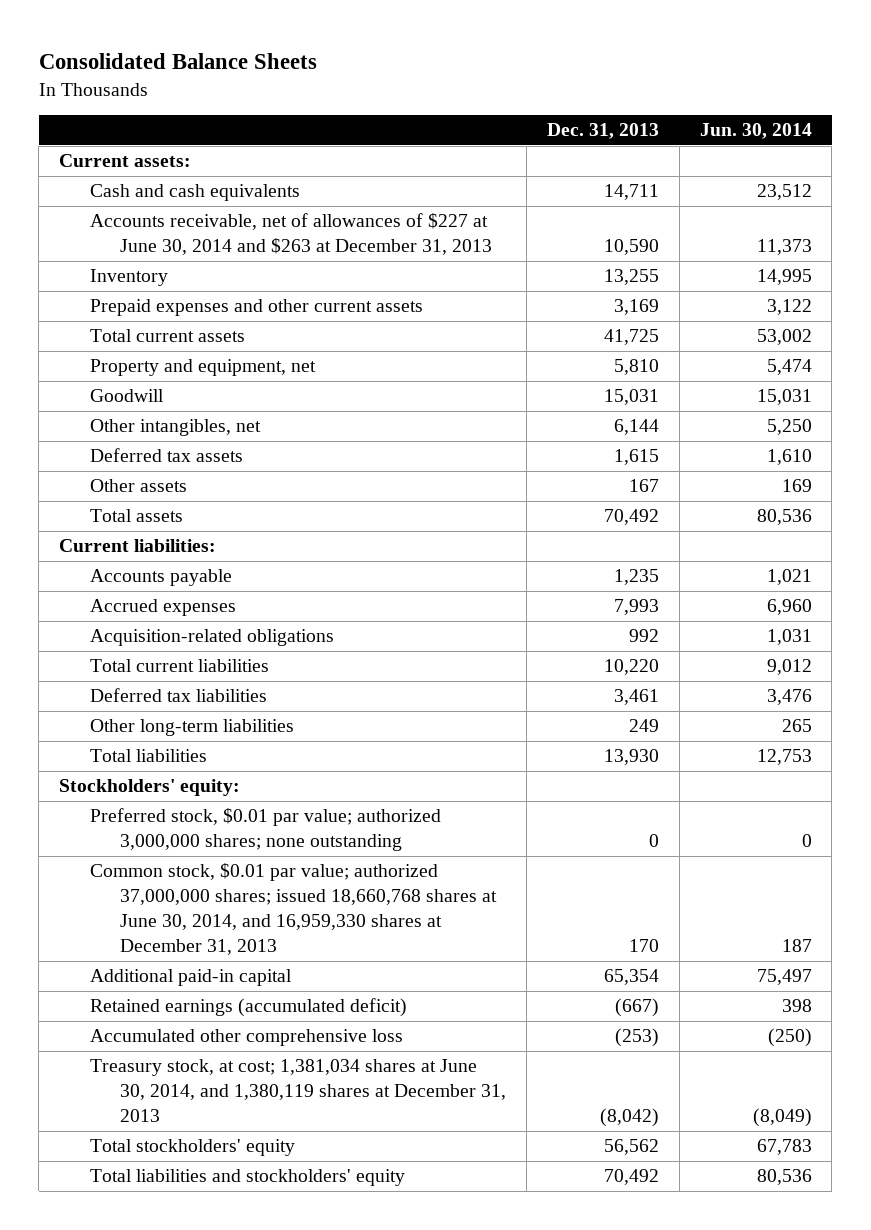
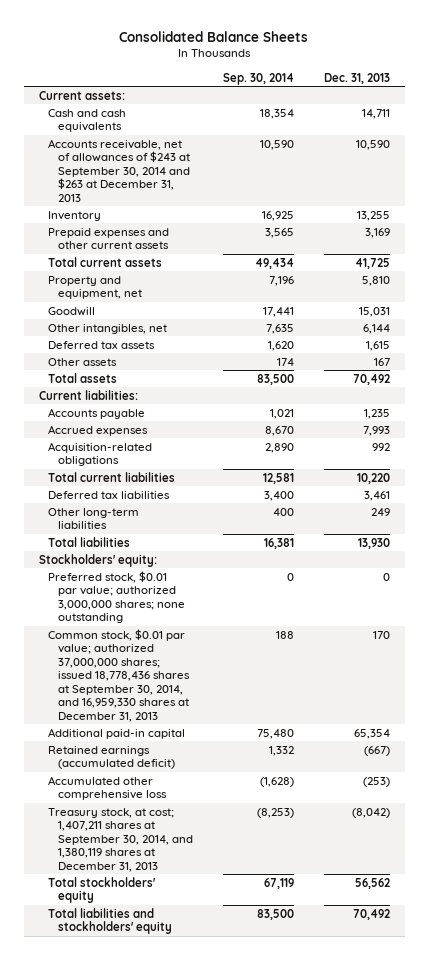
- | Dec. 31, 2013 | Jun. 30, 2014
+ | Sep. 30, 2014 | Dec. 31, 2013
- Accounts receivable, net of allowances of $227 at June 30, 2014 and $263 at December 31, 2013 | 10,590 | 11,373
+ Accounts receivable, net of allowances of $243 at September 30, 2014 and $263 at December 31, 2013 | 10,590 | 10,590
- Common stock, $0.01 par value; authorized 37,000,000 shares; issued 18,660,768 shares at June 30, 2014, and 16,959,330 shares at December 31, 2013 | 170 | 187
+ Common stock, $0.01 par value; authorized 37,000,000 shares; issued 18,778,436 shares at September 30, 2014, and 16,959,330 shares at December 31, 2013 | 188 | 170
- Treasury stock, at cost; 1,381,034 shares at June 30, 2014, and 1,380,119 shares at December 31, 2013 | (8,042) | (8,049)
+ Treasury stock, at cost; 1,407,211 shares at September 30, 2014, and 1,380,119 shares at December 31, 2013 | (8,253) | (8,042)

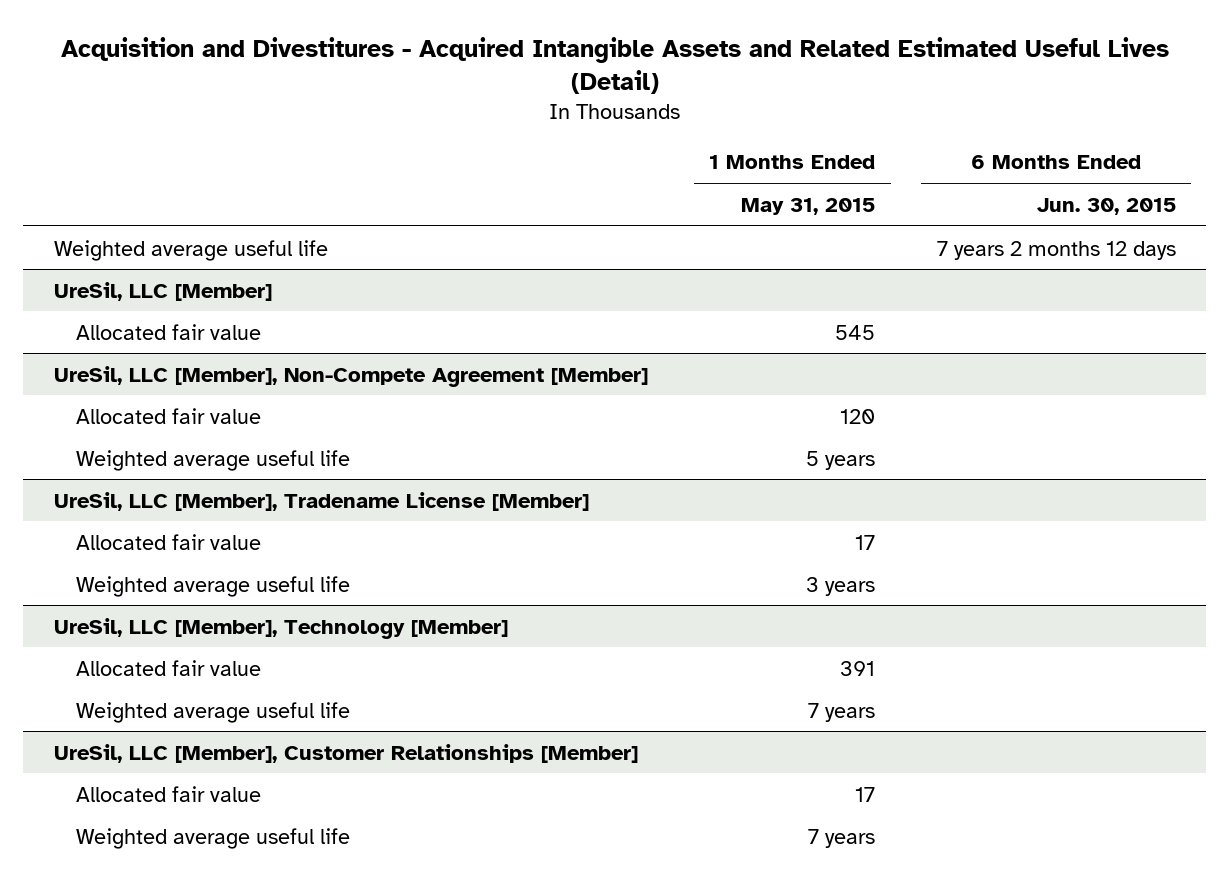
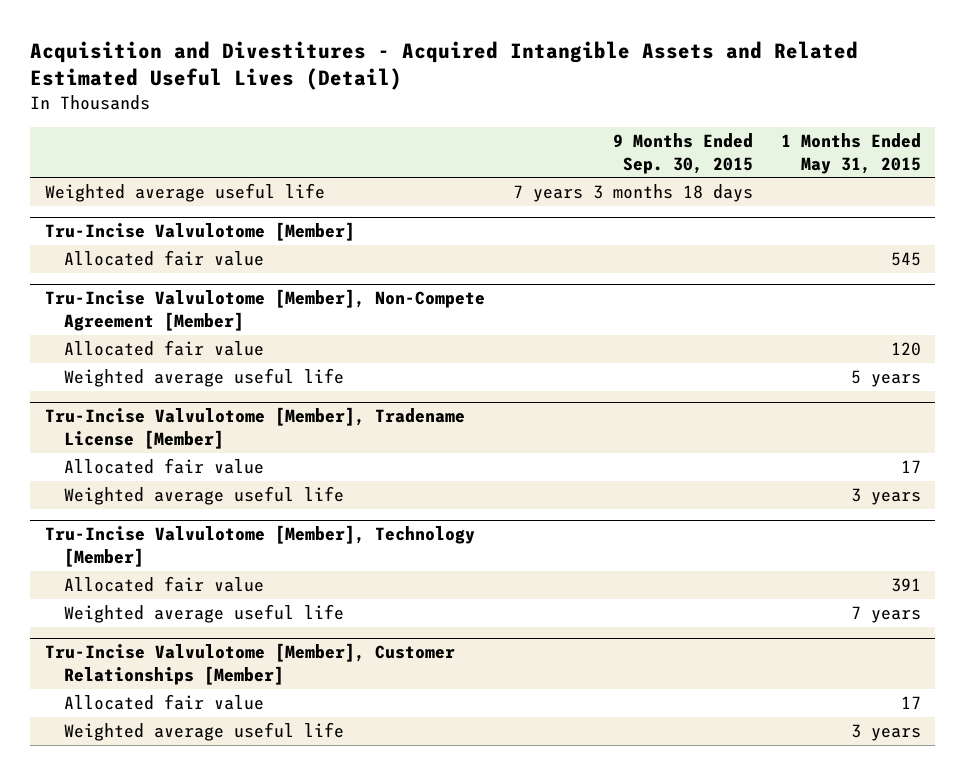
- | 1 Months Ended May 31, 2015 | 6 Months Ended Jun. 30, 2015
+ | 9 Months Ended Sep. 30, 2015 | 1 Months Ended May 31, 2015
- UreSil, LLC [Member]
+ Tru-Incise Valvulotome [Member]
- UreSil, LLC [Member], Non-Compete Agreement [Member]
+ Tru-Incise Valvulotome [Member], Non-Compete Agreement [Member]
- UreSil, LLC [Member], Tradename License [Member]
+ Tru-Incise Valvulotome [Member], Tradename License [Member]
- UreSil, LLC [Member], Technology [Member]
+ Tru-Incise Valvulotome [Member], Technology [Member]
- UreSil, LLC [Member], Customer Relationships [Member]
+ Tru-Incise Valvulotome [Member], Customer Relationships [Member]
- Weighted average useful life | 7 years |
+ Weighted average useful life | | 3 years

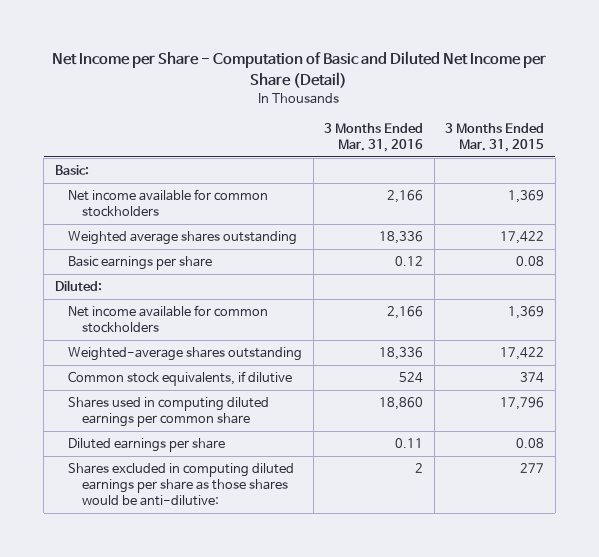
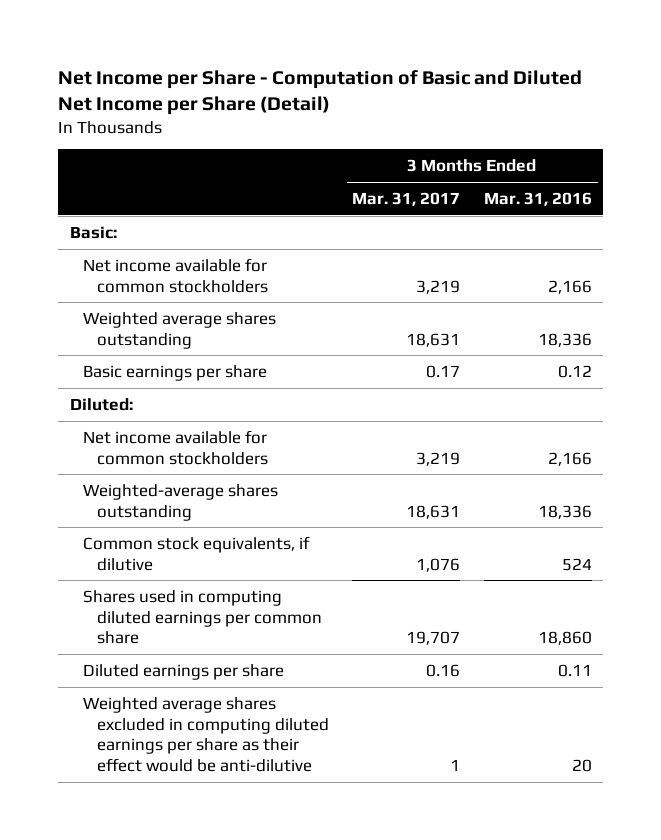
- | 3 Months Ended Mar. 31, 2016 | 3 Months Ended Mar. 31, 2015
+ | 3 Months Ended Mar. 31, 2017 | 3 Months Ended Mar. 31, 2016
- Shares excluded in computing diluted earnings per share as those shares would be anti-dilutive: | 2 | 277
+ Weighted average shares excluded in computing diluted earnings per share as their effect would be anti-dilutive | 1 | 20

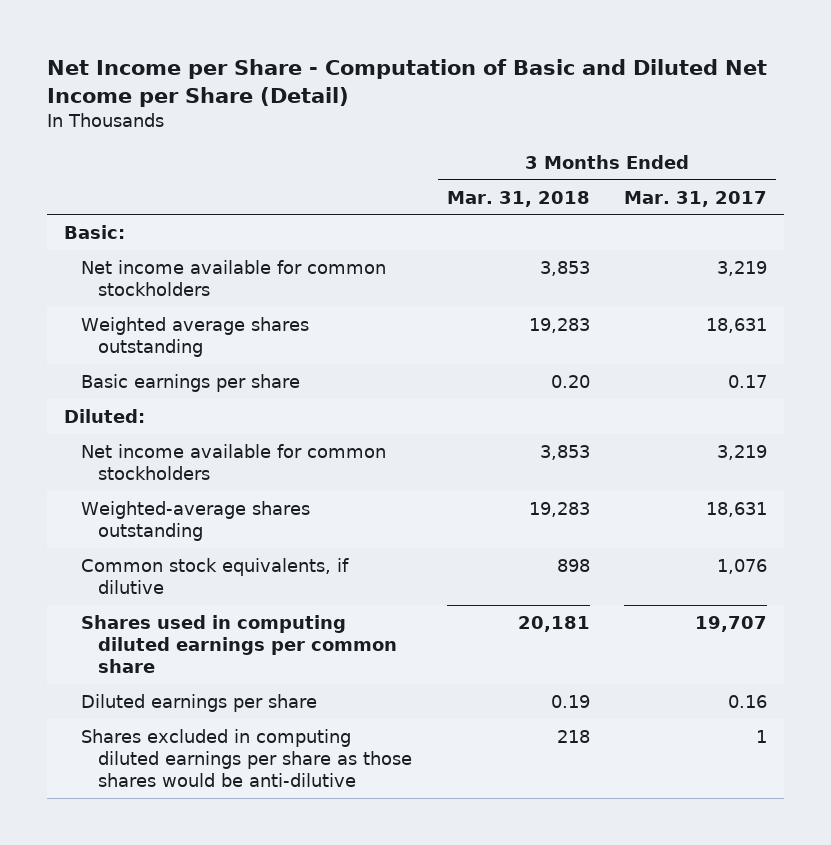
- | 3 Months Ended Mar. 31, 2017 | 3 Months Ended Mar. 31, 2016
+ | 3 Months Ended Mar. 31, 2018 | 3 Months Ended Mar. 31, 2017
- Weighted average shares excluded in computing diluted earnings per share as their effect would be anti-dilutive | 1 | 20
+ Shares excluded in computing diluted earnings per share as those shares would be anti-dilutive | 218 | 1

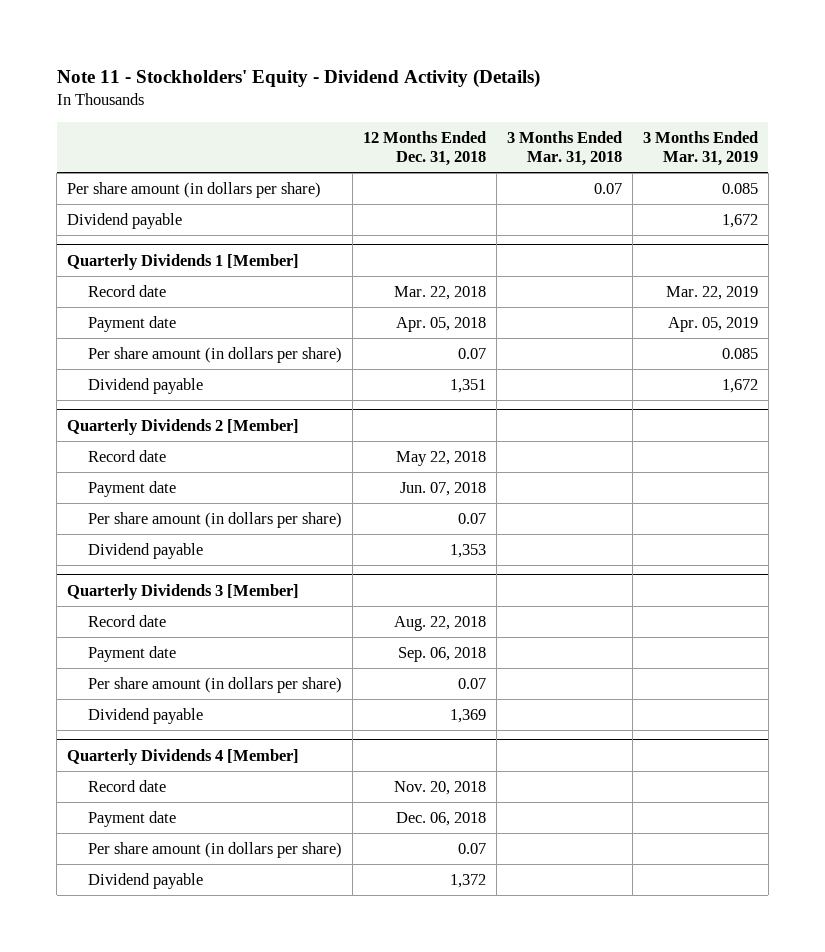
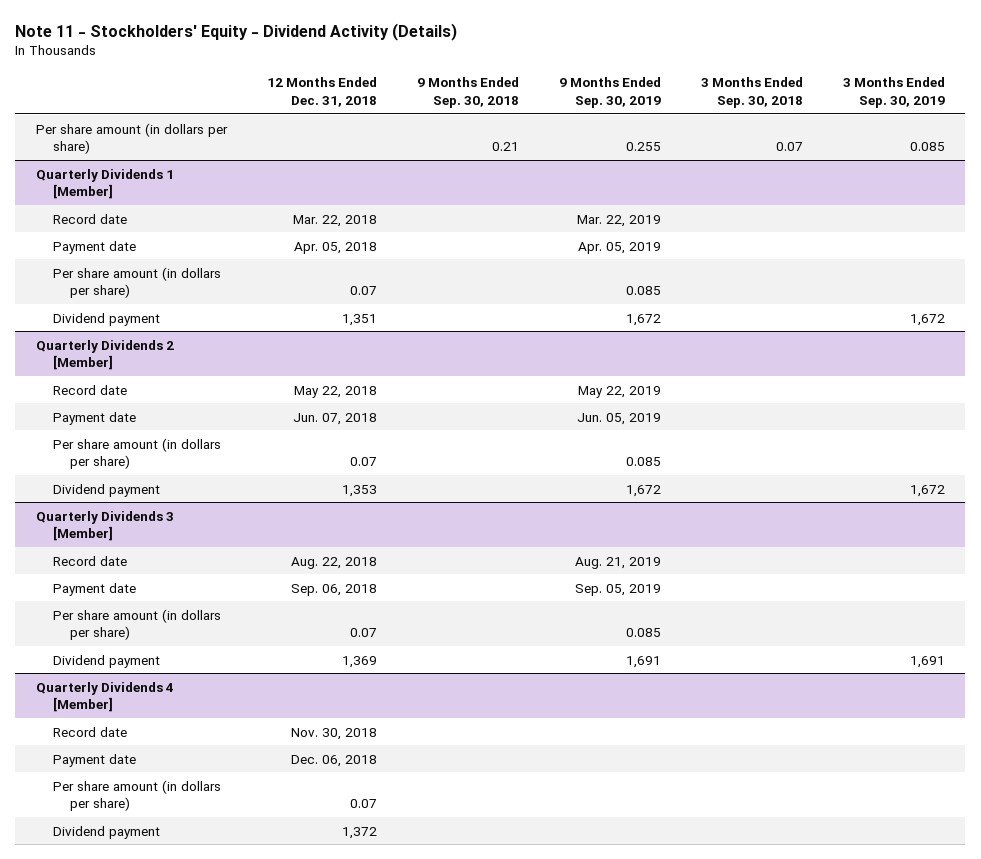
- | 12 Months Ended Dec. 31, 2018 | 3 Months Ended Mar. 31, 2018 | 3 Months Ended Mar. 31, 2019
+ | 12 Months Ended Dec. 31, 2018 | 9 Months Ended Sep. 30, 2018 | 9 Months Ended Sep. 30, 2019 | 3 Months Ended Sep. 30, 2018 | 3 Months Ended Sep. 30, 2019
- Dividend payable | | | 1,672
@ Quarterly Dividends 1 [Member]
- Dividend payable | 1,351 | | 1,672
+ Dividend payment | 1,351 | | 1,672 | | 1,672
@ Quarterly Dividends 2 [Member]
- Dividend payable | 1,353 | |
+ Dividend payment | 1,353 | | 1,672 | | 1,672
@ Quarterly Dividends 3 [Member]
- Dividend payable | 1,369 | |
+ Dividend payment | 1,369 | | 1,691 | | 1,691
@ Quarterly Dividends 4 [Member]
- Record date | Nov. 20, 2018 | |
+ Record date | Nov. 30, 2018 | | | |
- Dividend payable | 1,372 | |
+ Dividend payment | 1,372 | | | |

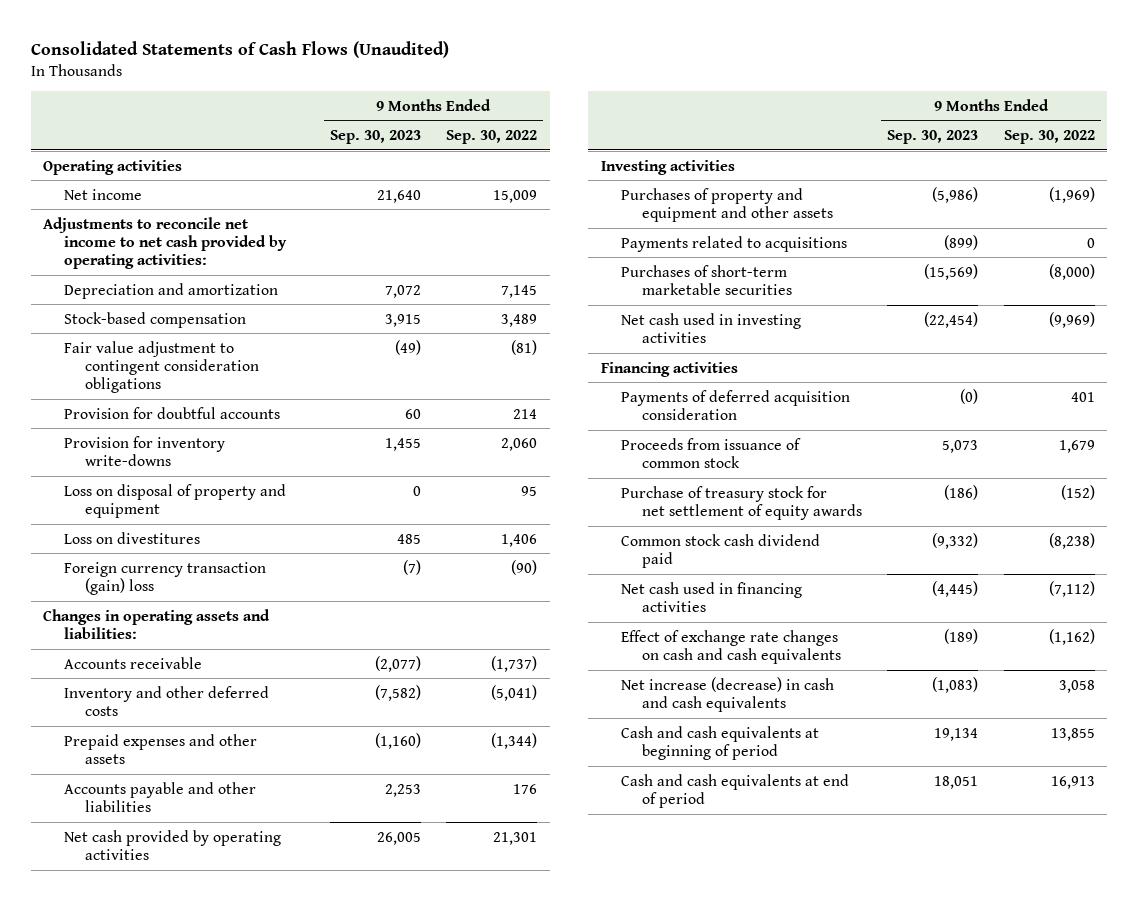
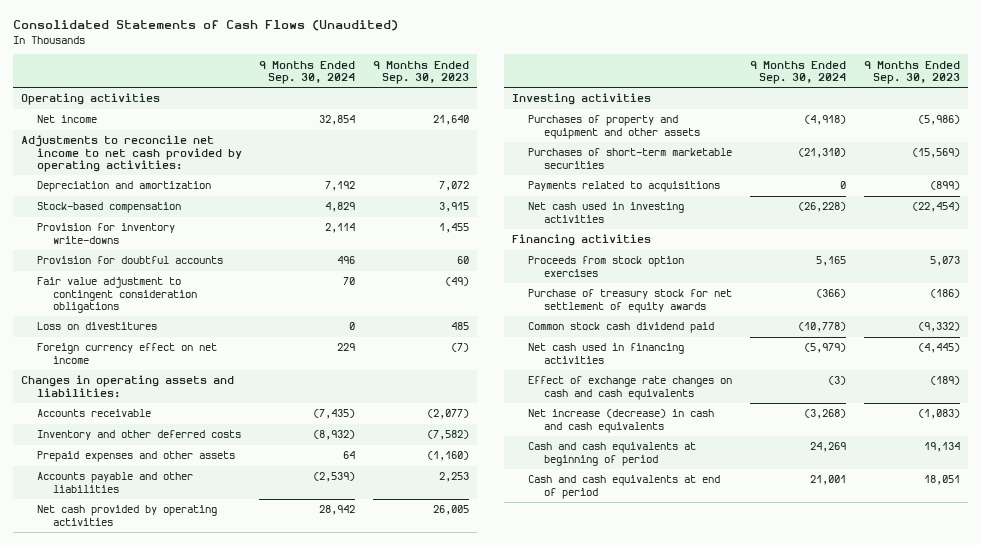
- | 9 Months Ended Sep. 30, 2023 | 9 Months Ended Sep. 30, 2022
+ | 9 Months Ended Sep. 30, 2024 | 9 Months Ended Sep. 30, 2023
- Loss on disposal of property and equipment | 0 | 95
moved down: Provision for doubtful accounts | 496 | 60
moved down: Fair value adjustment to contingent consideration obligations | 70 | (49)
- Foreign currency transaction (gain) loss | (7) | (90)
+ Foreign currency effect on net income | 229 | (7)
moved down: Payments related to acquisitions | 0 | (899)
- Payments of deferred acquisition consideration | (0) | 401
- Proceeds from issuance of common stock | 5,073 | 1,679
+ Proceeds from stock option exercises | 5,165 | 5,073

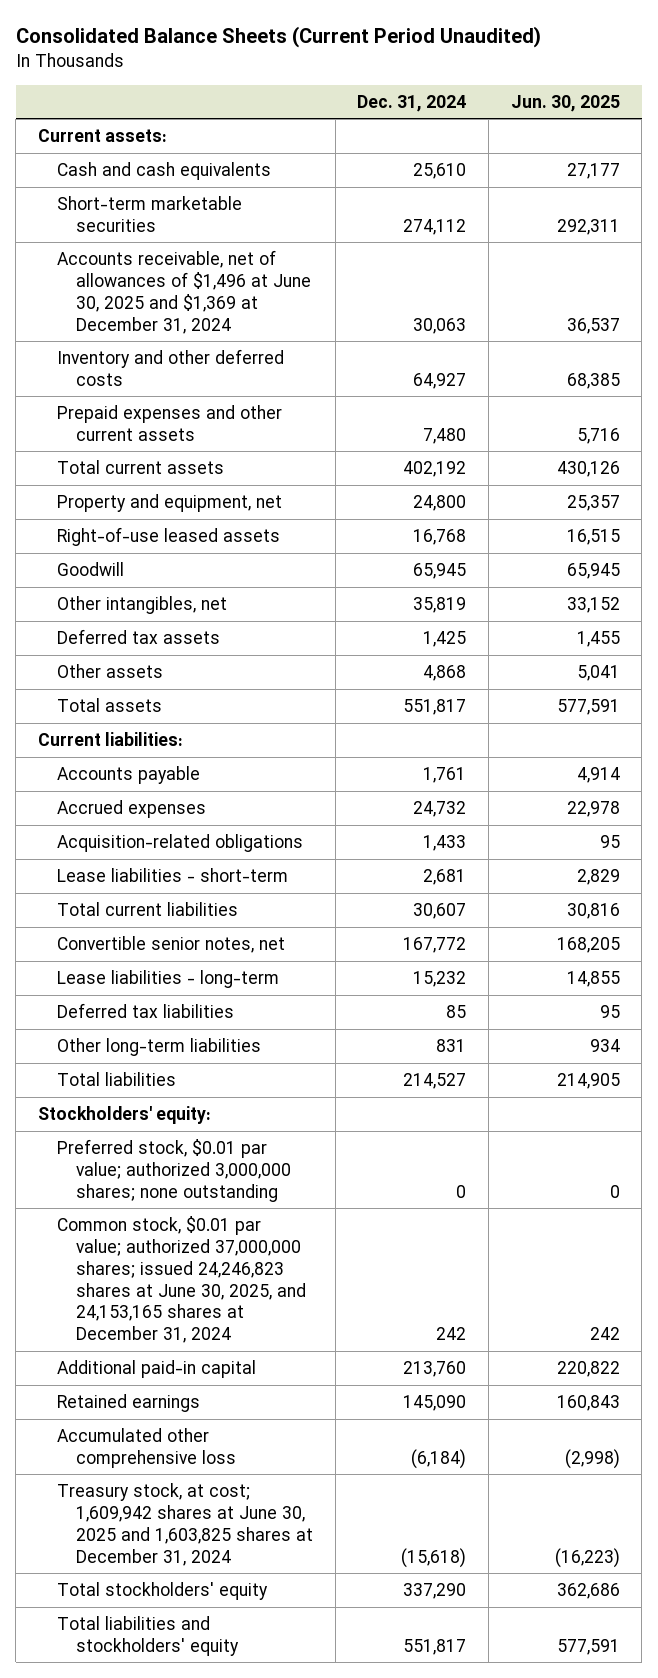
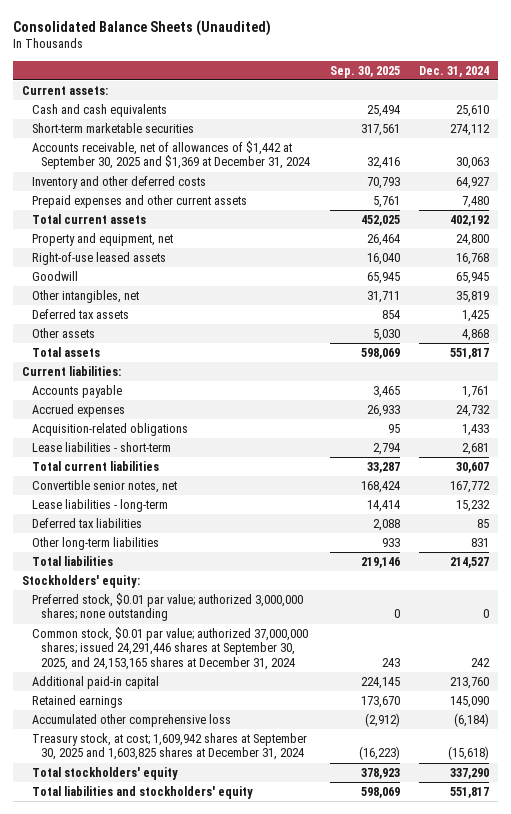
- Consolidated Balance Sheets (Current Period Unaudited)
+ Consolidated Balance Sheets (Unaudited)
- | Dec. 31, 2024 | Jun. 30, 2025
+ | Sep. 30, 2025 | Dec. 31, 2024
- Accounts receivable, net of allowances of $1,496 at June 30, 2025 and $1,369 at December 31, 2024 | 30,063 | 36,537
+ Accounts receivable, net of allowances of $1,442 at September 30, 2025 and $1,369 at December 31, 2024 | 32,416 | 30,063
- Common stock, $0.01 par value; authorized 37,000,000 shares; issued 24,246,823 shares at June 30, 2025, and 24,153,165 shares at December 31, 2024 | 242 | 242
+ Common stock, $0.01 par value; authorized 37,000,000 shares; issued 24,291,446 shares at September 30, 2025, and 24,153,165 shares at December 31, 2024 | 243 | 242
- Treasury stock, at cost; 1,609,942 shares at June 30, 2025 and 1,603,825 shares at December 31, 2024 | (15,618) | (16,223)
+ Treasury stock, at cost; 1,609,942 shares at September 30, 2025 and 1,603,825 shares at December 31, 2024 | (16,223) | (15,618)

